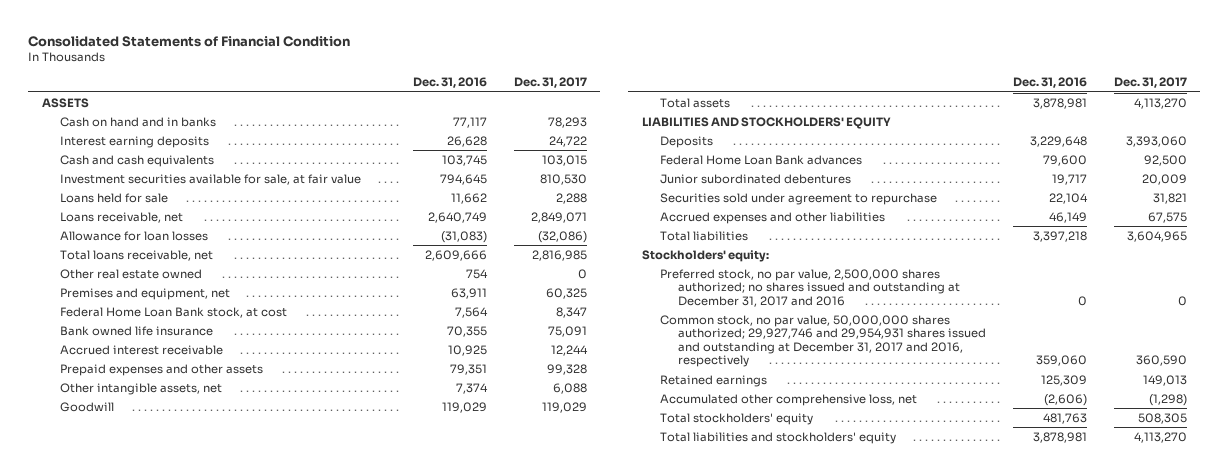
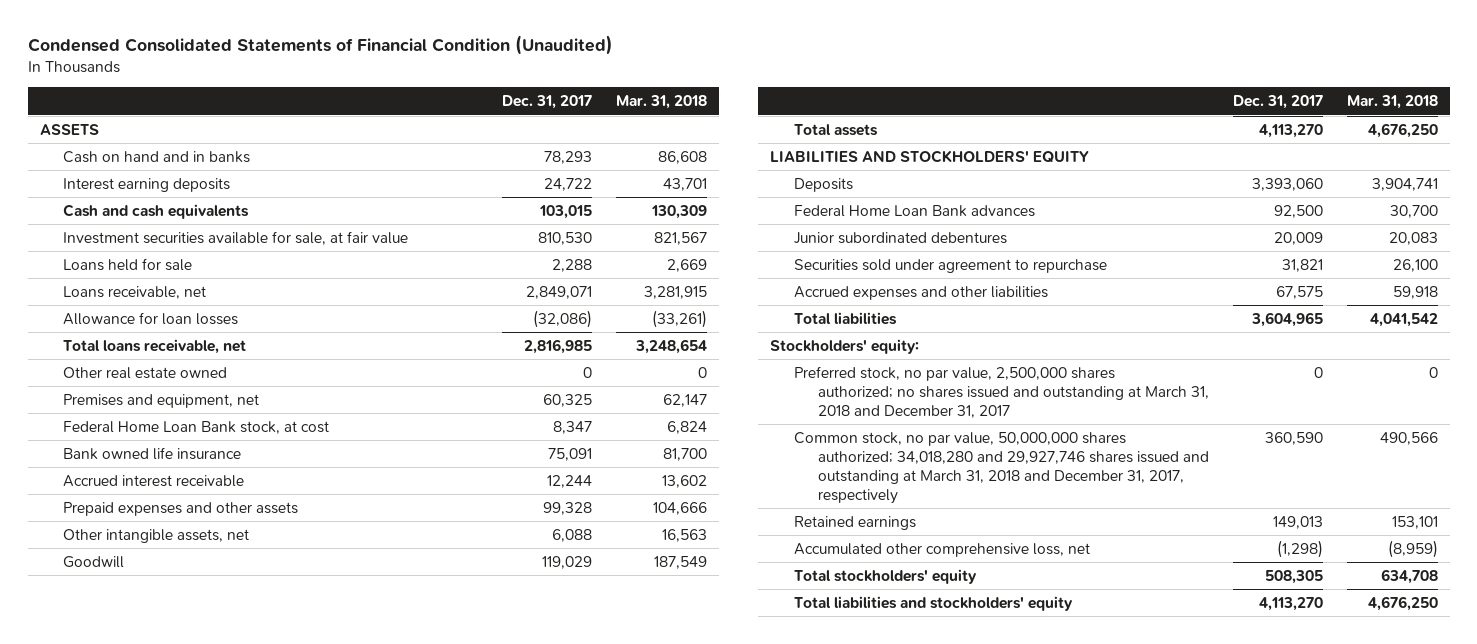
- Consolidated Statements of Financial Condition
+ Condensed Consolidated Statements of Financial Condition (Unaudited)
- | Dec. 31, 2016 | Dec. 31, 2017
+ | Dec. 31, 2017 | Mar. 31, 2018
- Preferred stock, no par value, 2,500,000 shares authorized; no shares issued and outstanding at December 31, 2017 and 2016 | 0 | 0
- Common stock, no par value, 50,000,000 shares authorized; 29,927,746 and 29,954,931 shares issued and outstanding at December 31, 2017 and 2016, respectively | 359,060 | 360,590
+ Preferred stock, no par value, 2,500,000 shares authorized; no shares issued and outstanding at March 31, 2018 and December 31, 2017 | 0 | 0
+ Common stock, no par value, 50,000,000 shares authorized; 34,018,280 and 29,927,746 shares issued and outstanding at March 31, 2018 and December 31, 2017, respectively | 360,590 | 490,566

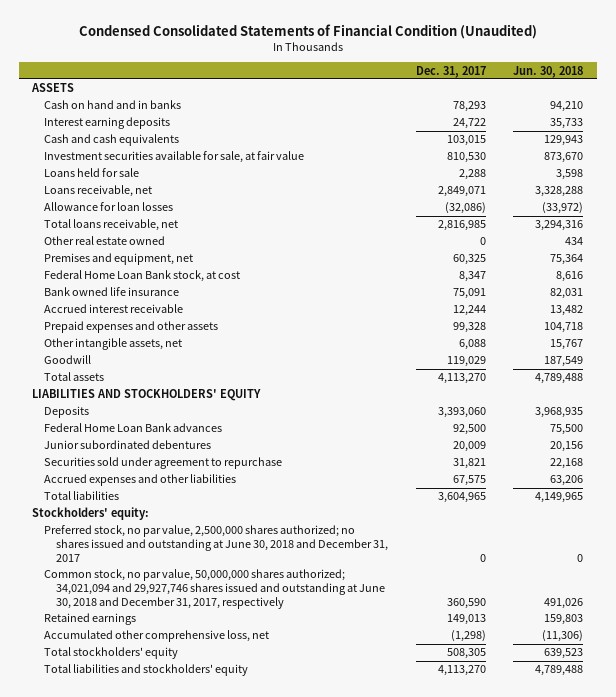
- | Dec. 31, 2017 | Mar. 31, 2018
+ | Dec. 31, 2017 | Jun. 30, 2018
- Preferred stock, no par value, 2,500,000 shares authorized; no shares issued and outstanding at March 31, 2018 and December 31, 2017 | 0 | 0
- Common stock, no par value, 50,000,000 shares authorized; 34,018,280 and 29,927,746 shares issued and outstanding at March 31, 2018 and December 31, 2017, respectively | 360,590 | 490,566
+ Preferred stock, no par value, 2,500,000 shares authorized; no shares issued and outstanding at June 30, 2018 and December 31, 2017 | 0 | 0
+ Common stock, no par value, 50,000,000 shares authorized; 34,021,094 and 29,927,746 shares issued and outstanding at June 30, 2018 and December 31, 2017, respectively | 360,590 | 491,026

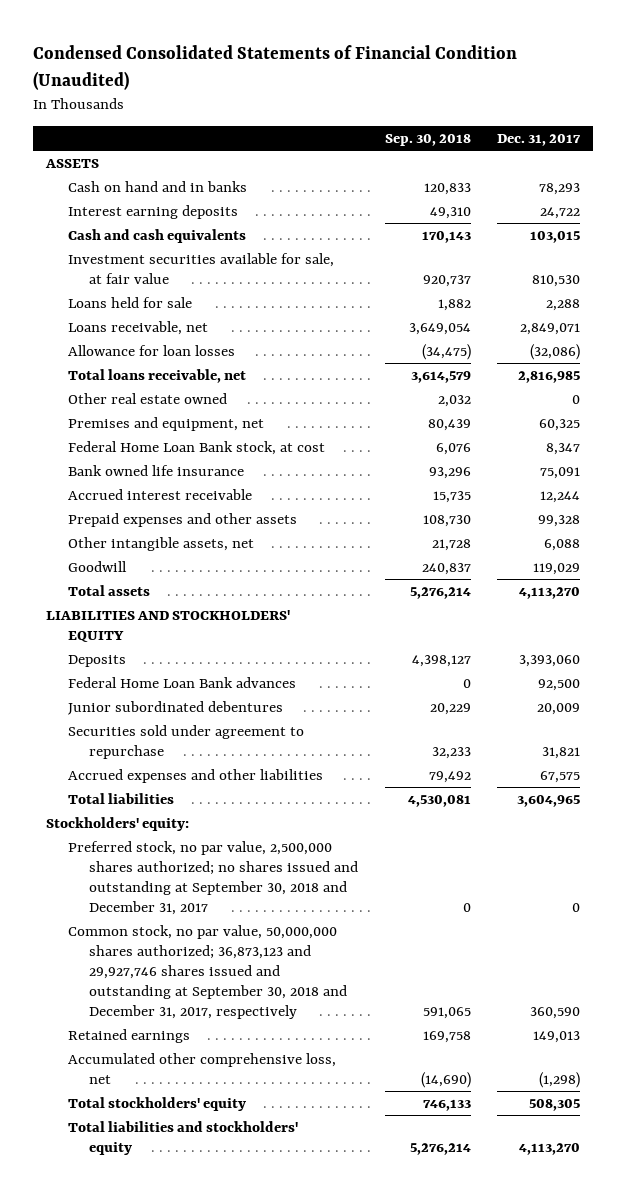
- | Dec. 31, 2017 | Jun. 30, 2018
+ | Sep. 30, 2018 | Dec. 31, 2017
- Preferred stock, no par value, 2,500,000 shares authorized; no shares issued and outstanding at June 30, 2018 and December 31, 2017 | 0 | 0
- Common stock, no par value, 50,000,000 shares authorized; 34,021,094 and 29,927,746 shares issued and outstanding at June 30, 2018 and December 31, 2017, respectively | 360,590 | 491,026
+ Preferred stock, no par value, 2,500,000 shares authorized; no shares issued and outstanding at September 30, 2018 and December 31, 2017 | 0 | 0
+ Common stock, no par value, 50,000,000 shares authorized; 36,873,123 and 29,927,746 shares issued and outstanding at September 30, 2018 and December 31, 2017, respectively | 591,065 | 360,590

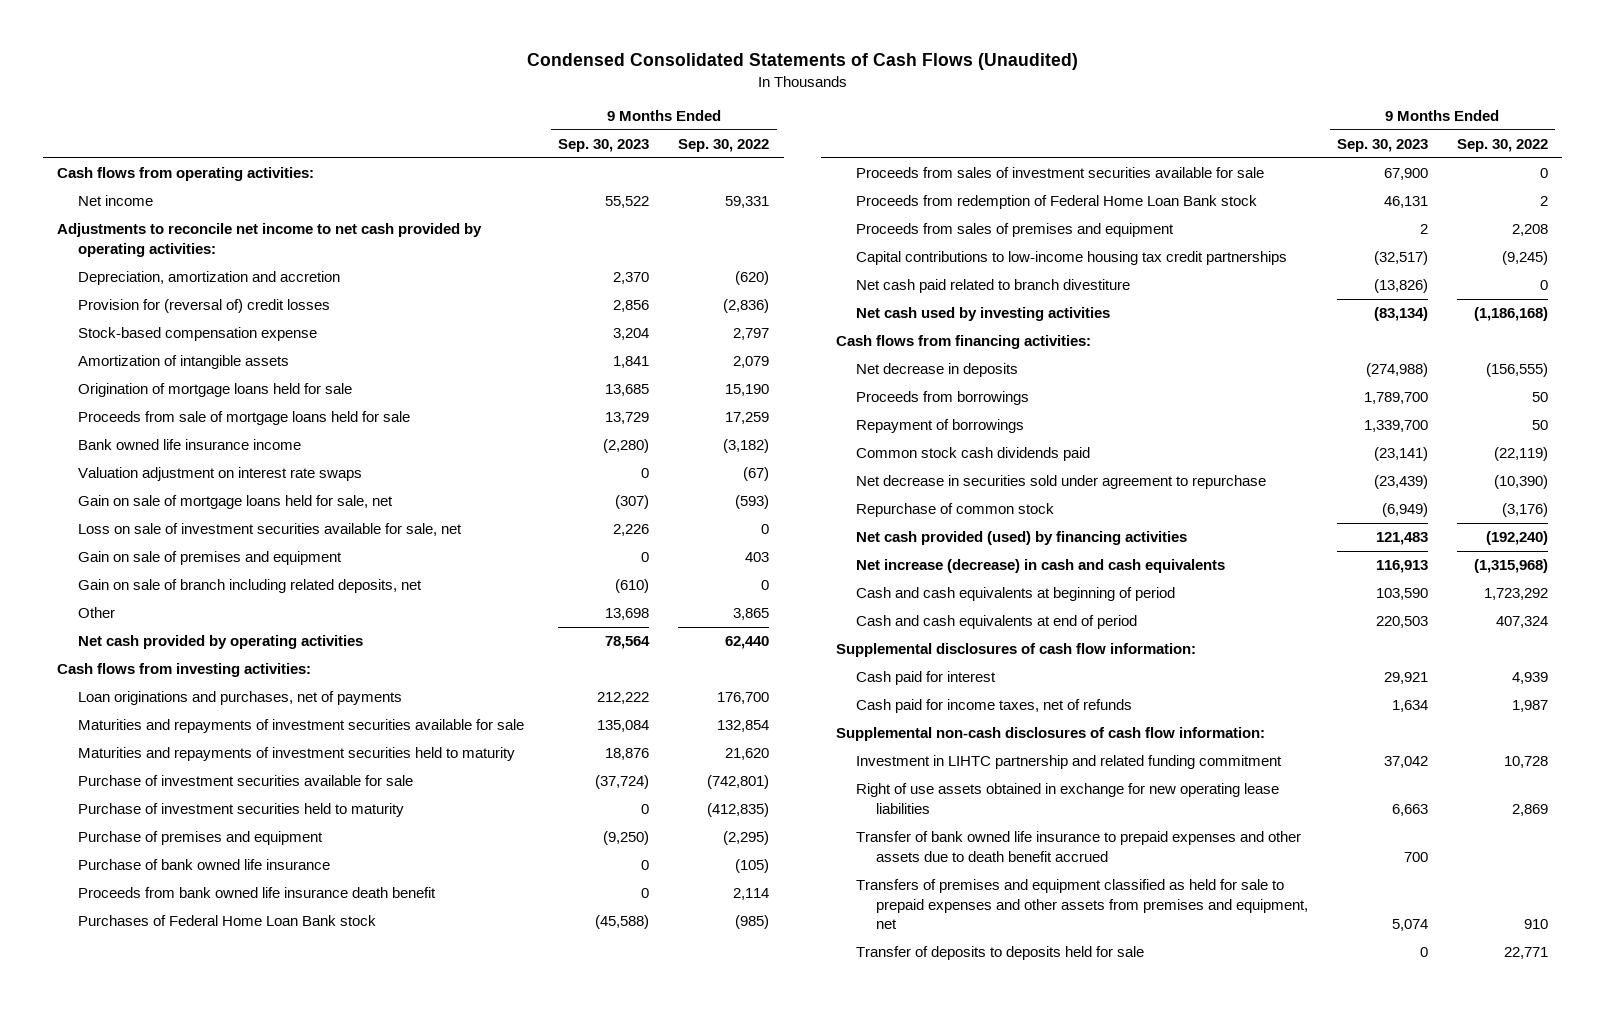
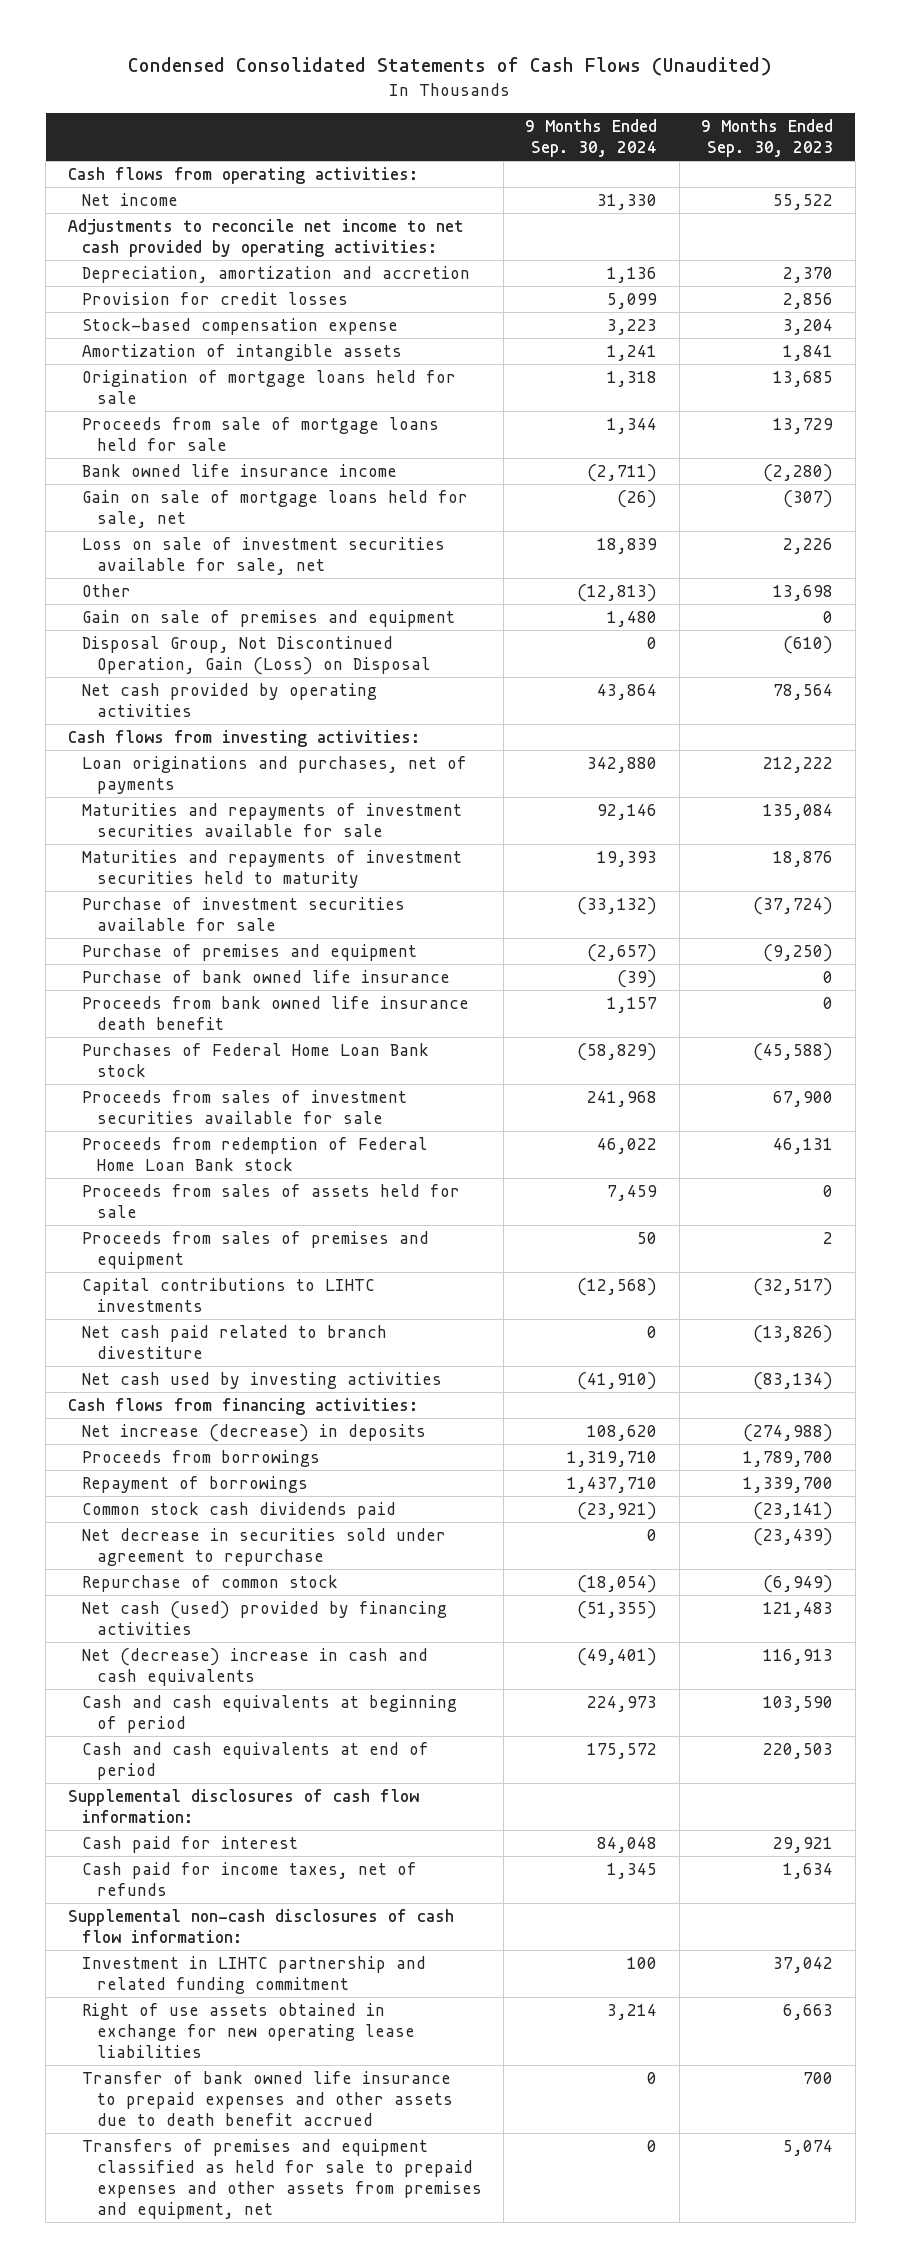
- | 9 Months Ended Sep. 30, 2023 | 9 Months Ended Sep. 30, 2022
+ | 9 Months Ended Sep. 30, 2024 | 9 Months Ended Sep. 30, 2023
- Provision for (reversal of) credit losses | 2,856 | (2,836)
+ Provision for credit losses | 5,099 | 2,856
- Valuation adjustment on interest rate swaps | 0 | (67)
- Gain on sale of branch including related deposits, net | (610) | 0
moved down: Gain on sale of premises and equipment | 1,480 | 0
+ Disposal Group, Not Discontinued Operation, Gain (Loss) on Disposal | 0 | (610)
- Purchase of investment securities held to maturity | 0 | (412,835)
+ Proceeds from sales of assets held for sale | 7,459 | 0
- Capital contributions to low-income housing tax credit partnerships | (32,517) | (9,245)
+ Capital contributions to LIHTC investments | (12,568) | (32,517)
- Net decrease in deposits | (274,988) | (156,555)
+ Net increase (decrease) in deposits | 108,620 | (274,988)
- Net cash provided (used) by financing activities | 121,483 | (192,240)
- Net increase (decrease) in cash and cash equivalents | 116,913 | (1,315,968)
+ Net cash (used) provided by financing activities | (51,355) | 121,483
+ Net (decrease) increase in cash and cash equivalents | (49,401) | 116,913
- Transfer of deposits to deposits held for sale | 0 | 22,771

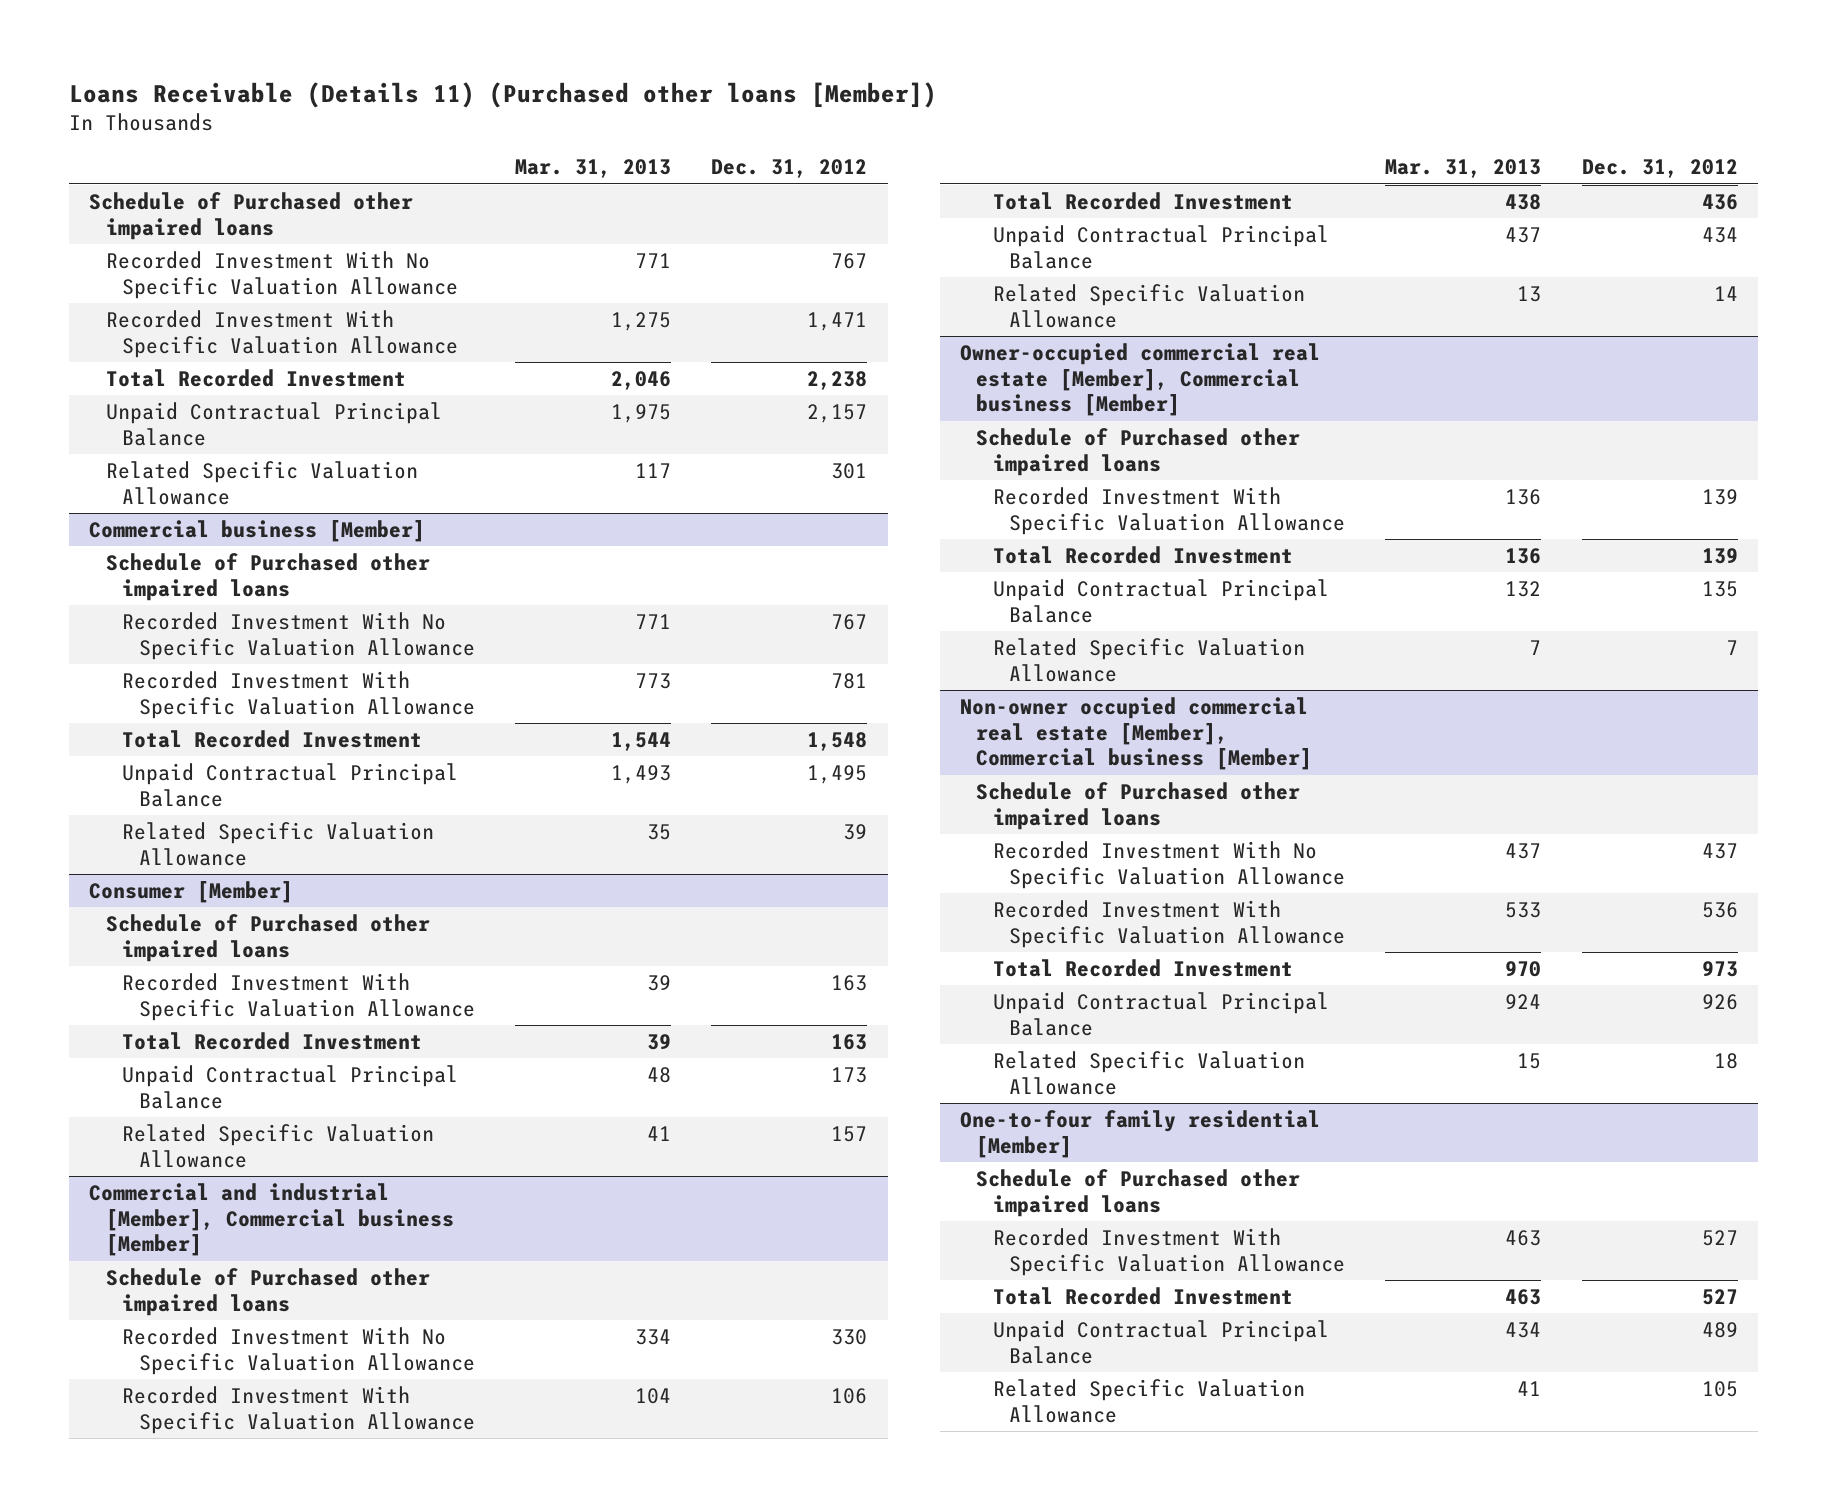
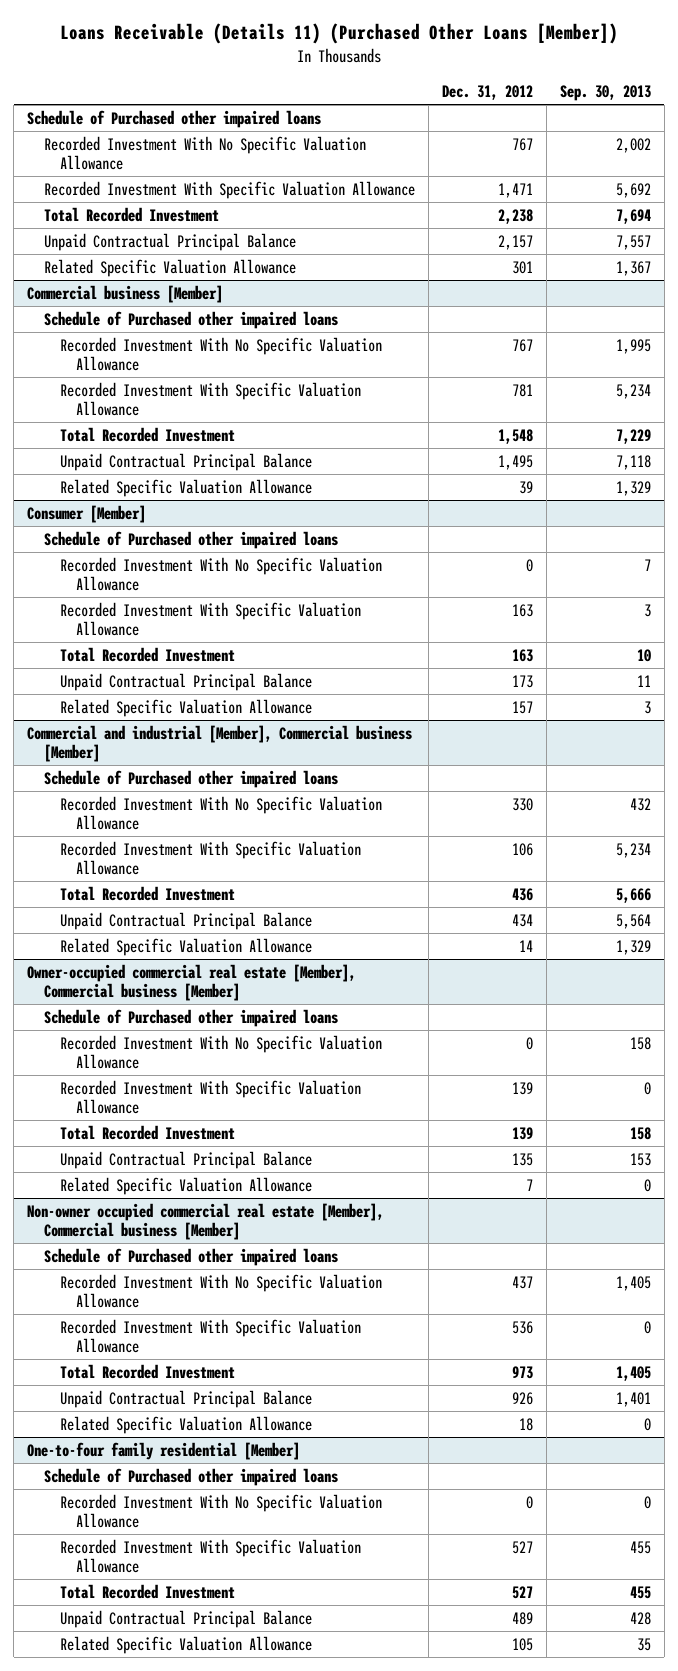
- Loans Receivable (Details 11) (Purchased other loans [Member])
+ Loans Receivable (Details 11) (Purchased Other Loans [Member])
- | Mar. 31, 2013 | Dec. 31, 2012
+ | Dec. 31, 2012 | Sep. 30, 2013
@ Consumer [Member]
+ Recorded Investment With No Specific Valuation Allowance | 0 | 7
@ Owner-occupied commercial real estate [Member], Commercial business [Member]
+ Recorded Investment With No Specific Valuation Allowance | 0 | 158
@ One-to-four family residential [Member]
+ Recorded Investment With No Specific Valuation Allowance | 0 | 0

